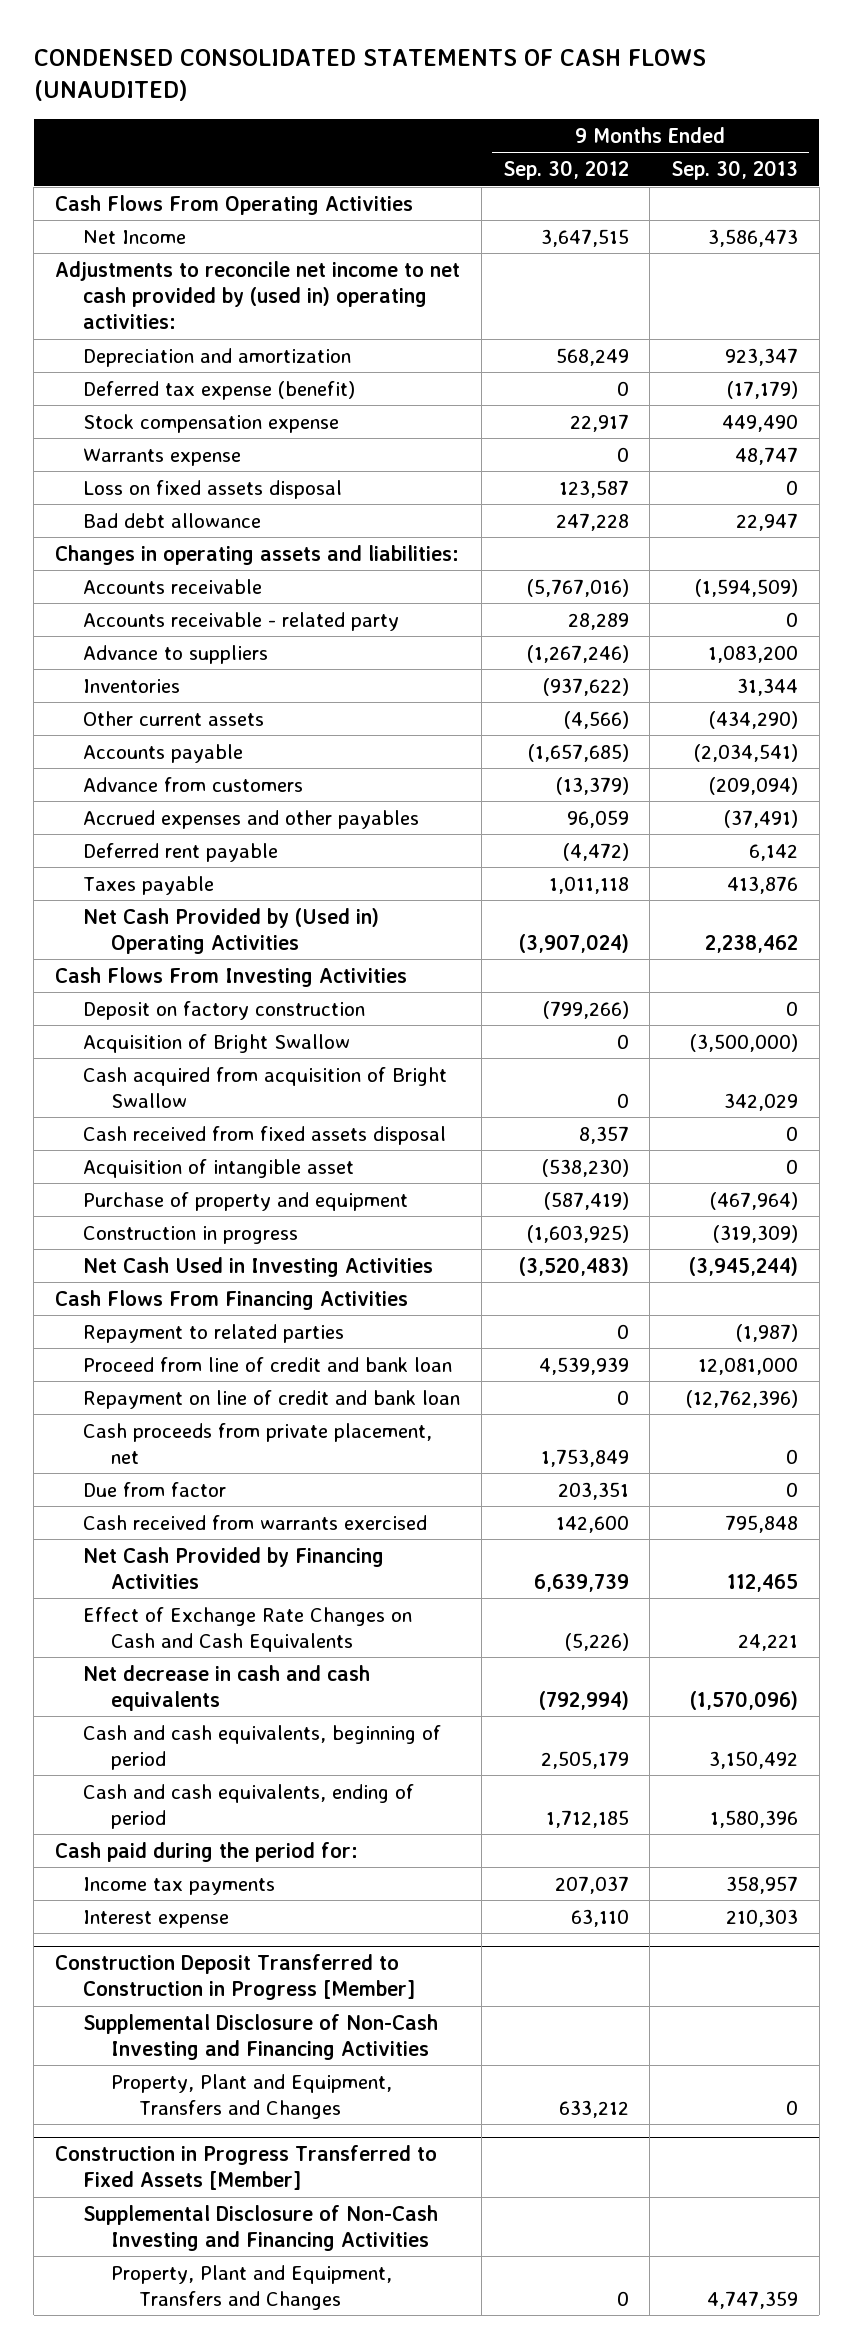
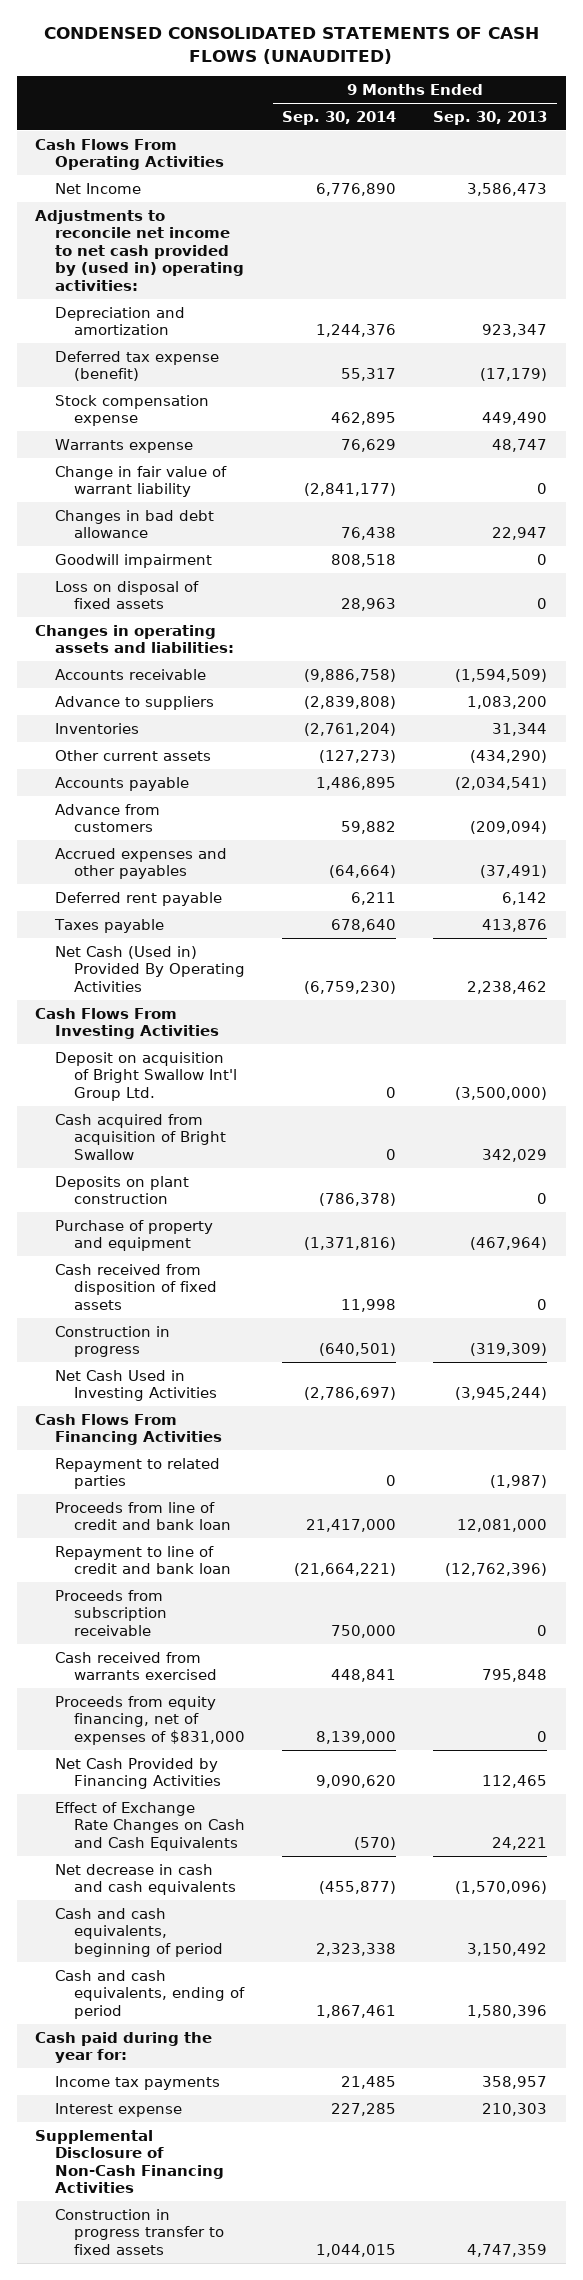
- | 9 Months Ended Sep. 30, 2012 | 9 Months Ended Sep. 30, 2013
+ | 9 Months Ended Sep. 30, 2014 | 9 Months Ended Sep. 30, 2013
- Loss on fixed assets disposal | 123,587 | 0
- Bad debt allowance | 247,228 | 22,947
+ Change in fair value of warrant liability | (2,841,177) | 0
+ Changes in bad debt allowance | 76,438 | 22,947
+ Goodwill impairment | 808,518 | 0
+ Loss on disposal of fixed assets | 28,963 | 0
- Accounts receivable - related party | 28,289 | 0
- Net Cash Provided by (Used in) Operating Activities | (3,907,024) | 2,238,462
+ Net Cash (Used in) Provided By Operating Activities | (6,759,230) | 2,238,462
- Deposit on factory construction | (799,266) | 0
- Acquisition of Bright Swallow | 0 | (3,500,000)
+ Deposit on acquisition of Bright Swallow Int'l Group Ltd. | 0 | (3,500,000)
- Cash received from fixed assets disposal | 8,357 | 0
- Acquisition of intangible asset | (538,230) | 0
+ Deposits on plant construction | (786,378) | 0
+ Cash received from disposition of fixed assets | 11,998 | 0
- Proceed from line of credit and bank loan | 4,539,939 | 12,081,000
- Repayment on line of credit and bank loan | 0 | (12,762,396)
- Cash proceeds from private placement, net | 1,753,849 | 0
- Due from factor | 203,351 | 0
+ Proceeds from line of credit and bank loan | 21,417,000 | 12,081,000
+ Repayment to line of credit and bank loan | (21,664,221) | (12,762,396)
+ Proceeds from subscription receivable | 750,000 | 0
+ Proceeds from equity financing, net of expenses of $831,000 | 8,139,000 | 0
- Cash paid during the period for:
+ Cash paid during the year for:
- Construction Deposit Transferred to Construction in Progress [Member]
- Supplemental Disclosure of Non-Cash Investing and Financing Activities
- Property, Plant and Equipment, Transfers and Changes | 633,212 | 0
- Construction in Progress Transferred to Fixed Assets [Member]
- Supplemental Disclosure of Non-Cash Investing and Financing Activities
- Property, Plant and Equipment, Transfers and Changes | 0 | 4,747,359
+ Supplemental Disclosure of Non-Cash Financing Activities
+ Construction in progress transfer to fixed assets | 1,044,015 | 4,747,359

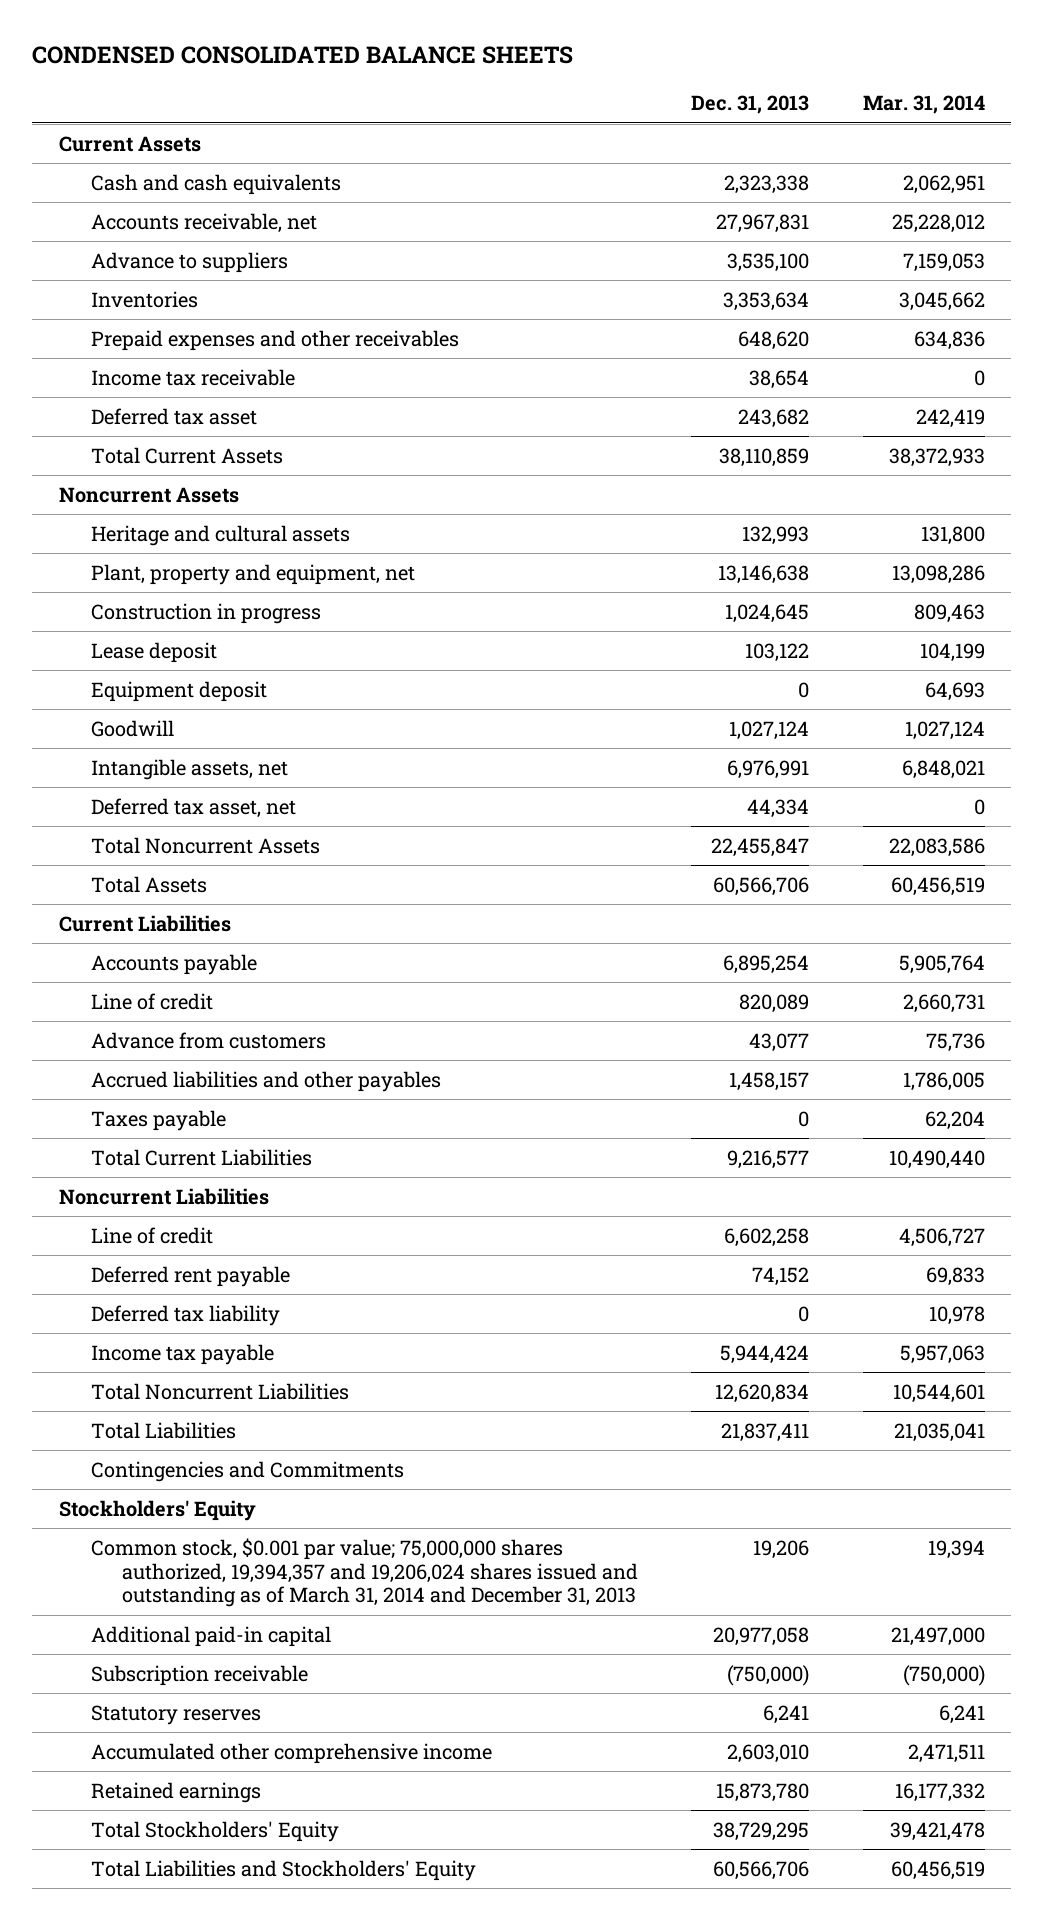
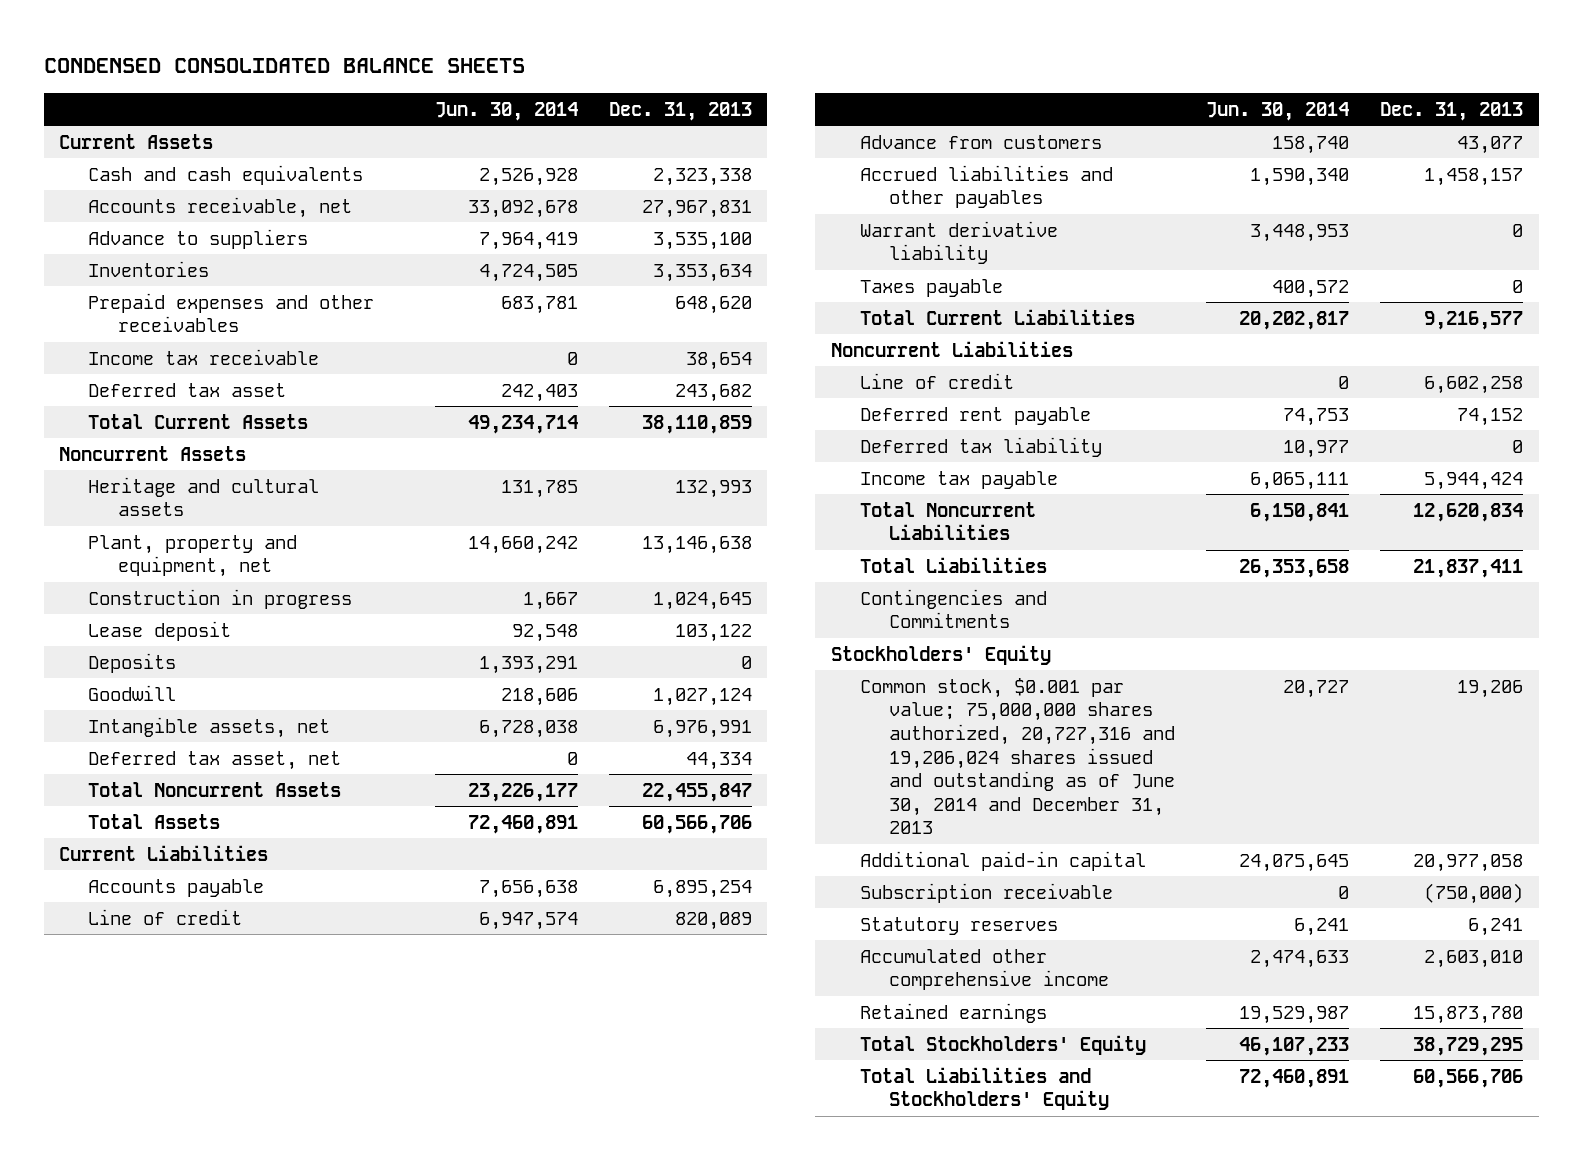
- | Dec. 31, 2013 | Mar. 31, 2014
+ | Jun. 30, 2014 | Dec. 31, 2013
- Equipment deposit | 0 | 64,693
+ Deposits | 1,393,291 | 0
+ Warrant derivative liability | 3,448,953 | 0
- Common stock, $0.001 par value; 75,000,000 shares authorized, 19,394,357 and 19,206,024 shares issued and outstanding as of March 31, 2014 and December 31, 2013 | 19,206 | 19,394
+ Common stock, $0.001 par value; 75,000,000 shares authorized, 20,727,316 and 19,206,024 shares issued and outstanding as of June 30, 2014 and December 31, 2013 | 20,727 | 19,206

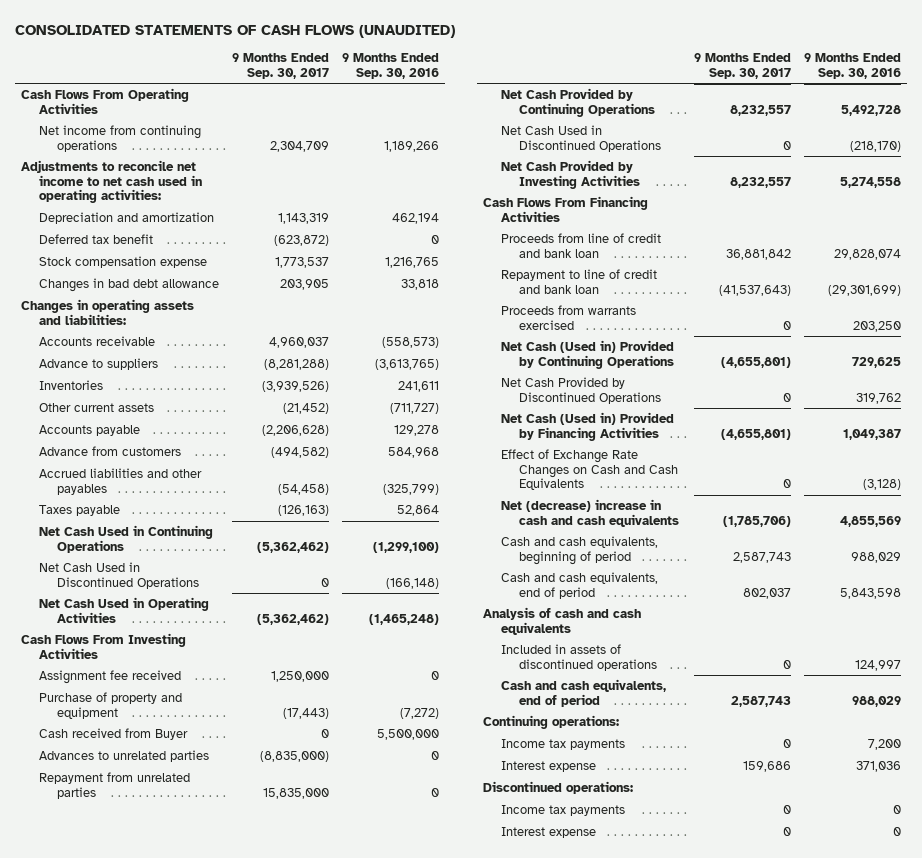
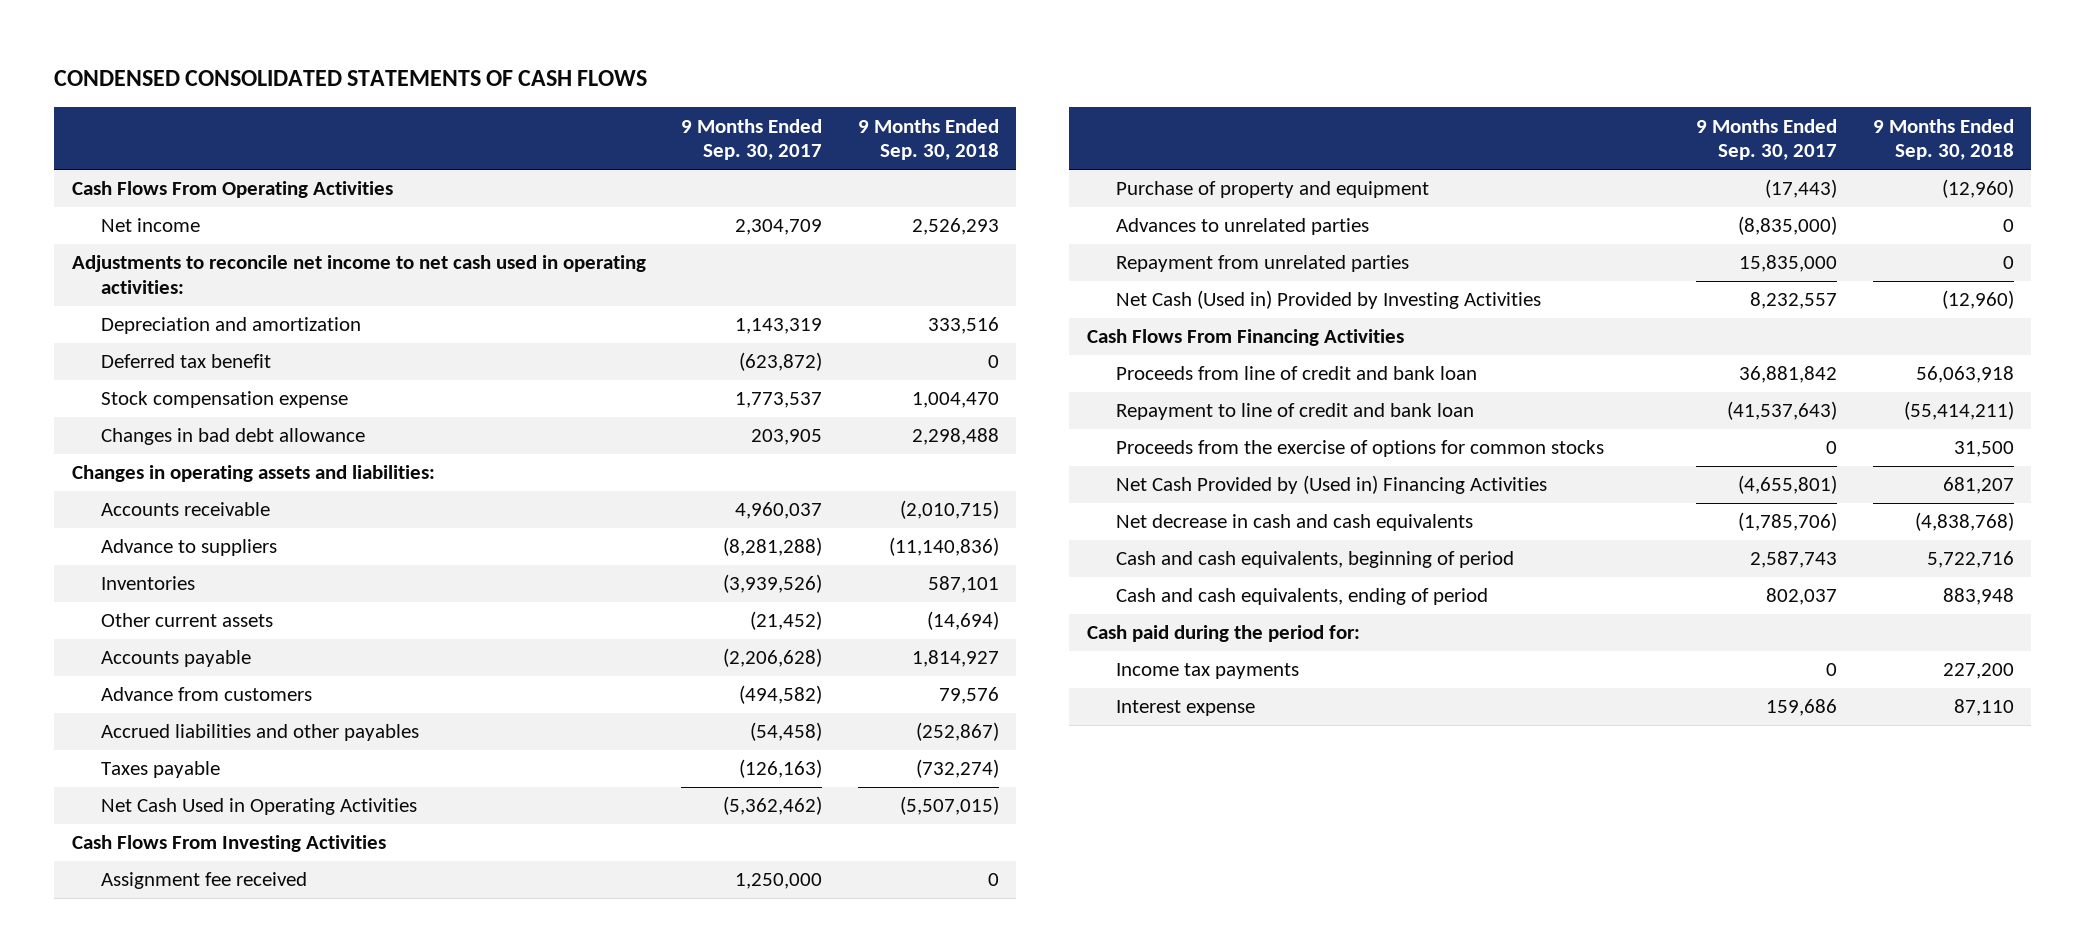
- CONSOLIDATED STATEMENTS OF CASH FLOWS (UNAUDITED)
+ CONDENSED CONSOLIDATED STATEMENTS OF CASH FLOWS
- | 9 Months Ended Sep. 30, 2017 | 9 Months Ended Sep. 30, 2016
+ | 9 Months Ended Sep. 30, 2017 | 9 Months Ended Sep. 30, 2018
- Net income from continuing operations | 2,304,709 | 1,189,266
+ Net income | 2,304,709 | 2,526,293
- Net Cash Used in Continuing Operations | (5,362,462) | (1,299,100)
- Net Cash Used in Discontinued Operations | 0 | (166,148)
- Cash received from Buyer | 0 | 5,500,000
- Net Cash Provided by Continuing Operations | 8,232,557 | 5,492,728
- Net Cash Used in Discontinued Operations | 0 | (218,170)
- Net Cash Provided by Investing Activities | 8,232,557 | 5,274,558
+ Net Cash (Used in) Provided by Investing Activities | 8,232,557 | (12,960)
- Proceeds from warrants exercised | 0 | 203,250
- Net Cash (Used in) Provided by Continuing Operations | (4,655,801) | 729,625
- Net Cash Provided by Discontinued Operations | 0 | 319,762
- Net Cash (Used in) Provided by Financing Activities | (4,655,801) | 1,049,387
- Effect of Exchange Rate Changes on Cash and Cash Equivalents | 0 | (3,128)
- Net (decrease) increase in cash and cash equivalents | (1,785,706) | 4,855,569
+ Proceeds from the exercise of options for common stocks | 0 | 31,500
+ Net Cash Provided by (Used in) Financing Activities | (4,655,801) | 681,207
+ Net decrease in cash and cash equivalents | (1,785,706) | (4,838,768)
- Cash and cash equivalents, end of period | 802,037 | 5,843,598
- Analysis of cash and cash equivalents
- Included in assets of discontinued operations | 0 | 124,997
- Cash and cash equivalents, end of period | 2,587,743 | 988,029
- Continuing operations:
+ Cash and cash equivalents, ending of period | 802,037 | 883,948
+ Cash paid during the period for:
- Discontinued operations:
- Income tax payments | 0 | 0
- Interest expense | 0 | 0

